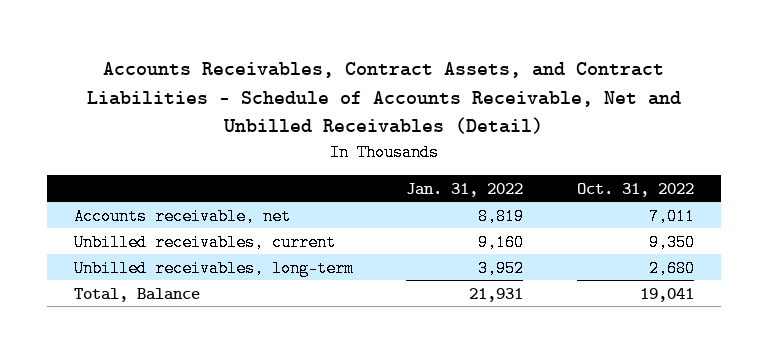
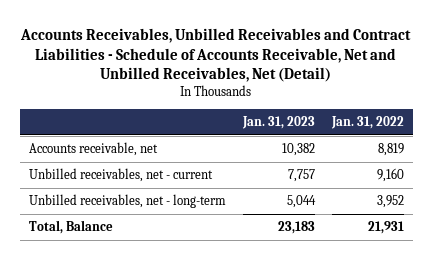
- Accounts Receivables, Contract Assets, and Contract Liabilities - Schedule of Accounts Receivable, Net and Unbilled Receivables (Detail)
+ Accounts Receivables, Unbilled Receivables and Contract Liabilities - Schedule of Accounts Receivable, Net and Unbilled Receivables, Net (Detail)
- | Jan. 31, 2022 | Oct. 31, 2022
+ | Jan. 31, 2023 | Jan. 31, 2022
- Unbilled receivables, current | 9,160 | 9,350
- Unbilled receivables, long-term | 3,952 | 2,680
+ Unbilled receivables, net - current | 7,757 | 9,160
+ Unbilled receivables, net - long-term | 5,044 | 3,952

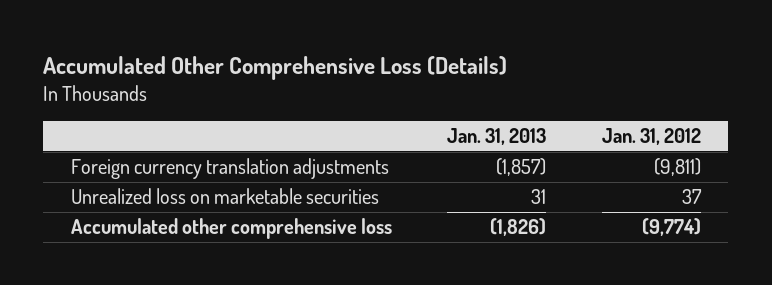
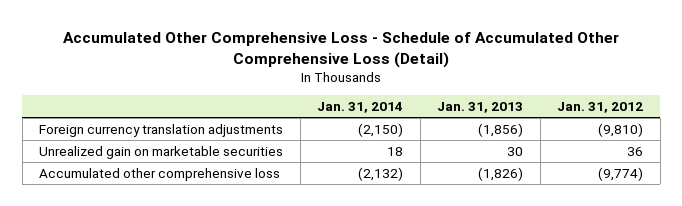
- Accumulated Other Comprehensive Loss (Details)
+ Accumulated Other Comprehensive Loss - Schedule of Accumulated Other Comprehensive Loss (Detail)
- | Jan. 31, 2013 | Jan. 31, 2012
+ | Jan. 31, 2014 | Jan. 31, 2013 | Jan. 31, 2012
- Foreign currency translation adjustments | (1,857) | (9,811)
- Unrealized loss on marketable securities | 31 | 37
+ Foreign currency translation adjustments | (2,150) | (1,856) | (9,810)
+ Unrealized gain on marketable securities | 18 | 30 | 36

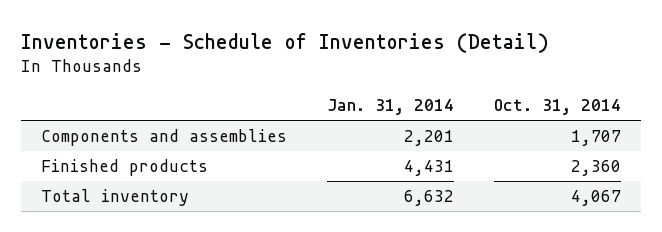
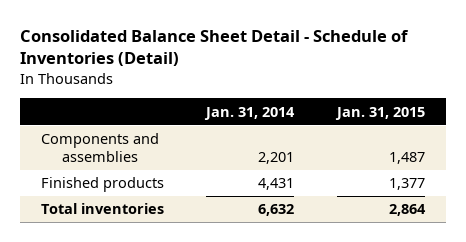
- Inventories - Schedule of Inventories (Detail)
+ Consolidated Balance Sheet Detail - Schedule of Inventories (Detail)
- | Jan. 31, 2014 | Oct. 31, 2014
+ | Jan. 31, 2014 | Jan. 31, 2015
- Total inventory | 6,632 | 4,067
+ Total inventories | 6,632 | 2,864

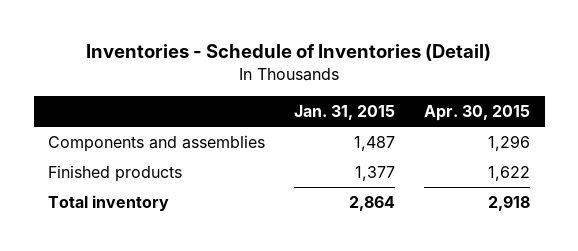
- Consolidated Balance Sheet Detail - Schedule of Inventories (Detail)
+ Inventories - Schedule of Inventories (Detail)
- | Jan. 31, 2014 | Jan. 31, 2015
+ | Jan. 31, 2015 | Apr. 30, 2015
- Total inventories | 6,632 | 2,864
+ Total inventory | 2,864 | 2,918

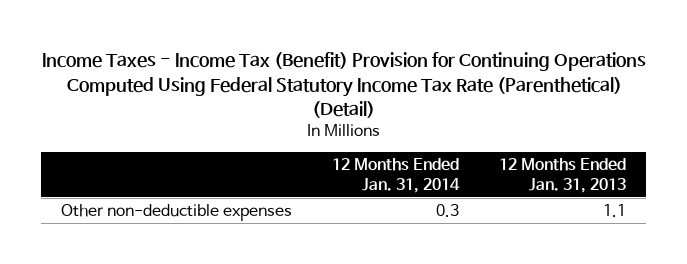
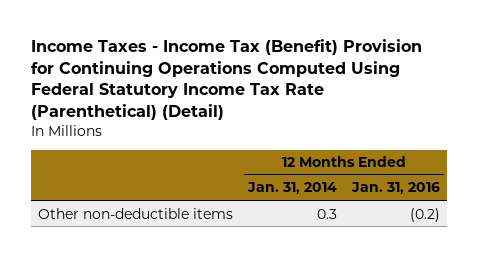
- | 12 Months Ended Jan. 31, 2014 | 12 Months Ended Jan. 31, 2013
+ | 12 Months Ended Jan. 31, 2014 | 12 Months Ended Jan. 31, 2016
- Other non-deductible expenses | 0.3 | 1.1
+ Other non-deductible items | 0.3 | (0.2)

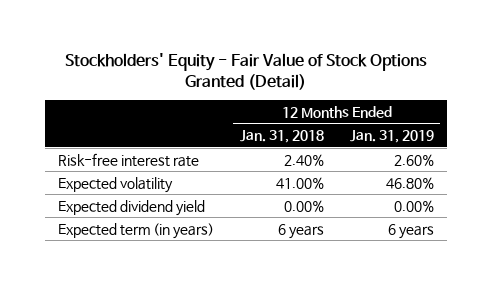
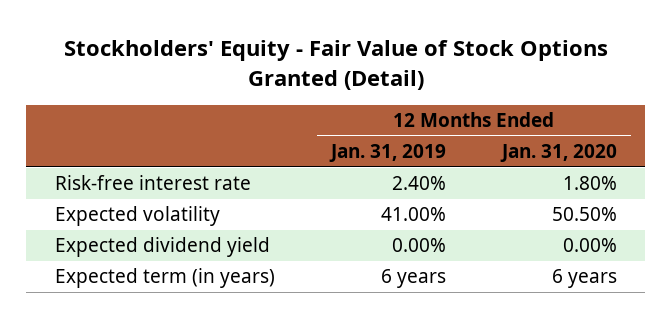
- | 12 Months Ended Jan. 31, 2018 | 12 Months Ended Jan. 31, 2019
+ | 12 Months Ended Jan. 31, 2019 | 12 Months Ended Jan. 31, 2020
- Risk-free interest rate | 2.40% | 2.60%
- Expected volatility | 41.00% | 46.80%
+ Risk-free interest rate | 2.40% | 1.80%
+ Expected volatility | 41.00% | 50.50%

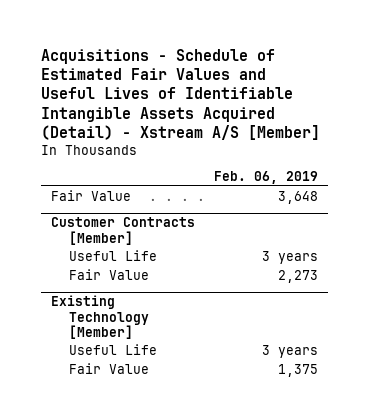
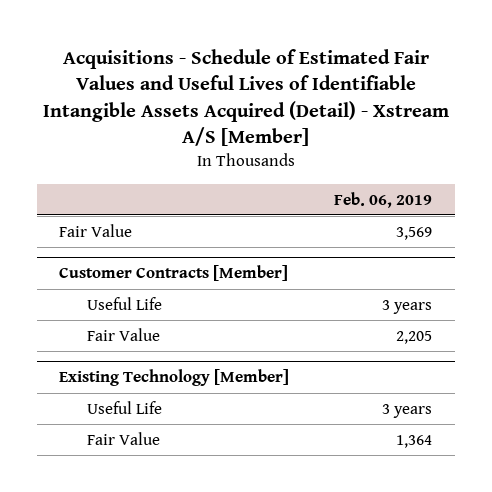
- Fair Value | 3,648
+ Fair Value | 3,569
@ Customer Contracts [Member]
- Fair Value | 2,273
+ Fair Value | 2,205
@ Existing Technology [Member]
- Fair Value | 1,375
+ Fair Value | 1,364

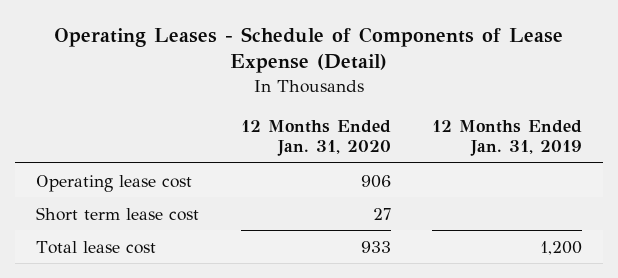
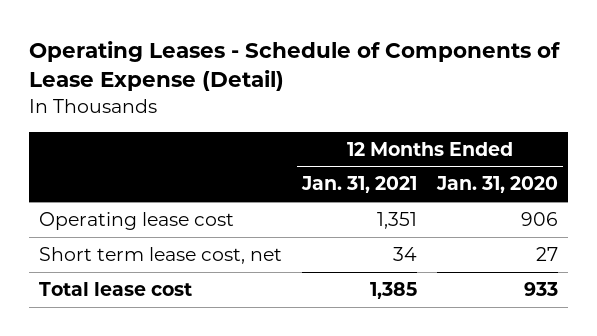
- | 12 Months Ended Jan. 31, 2020 | 12 Months Ended Jan. 31, 2019
+ | 12 Months Ended Jan. 31, 2021 | 12 Months Ended Jan. 31, 2020
- Short term lease cost | 27 |
+ Short term lease cost, net | 34 | 27

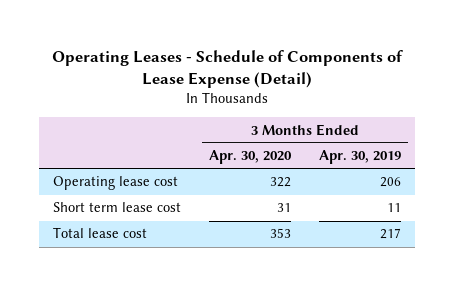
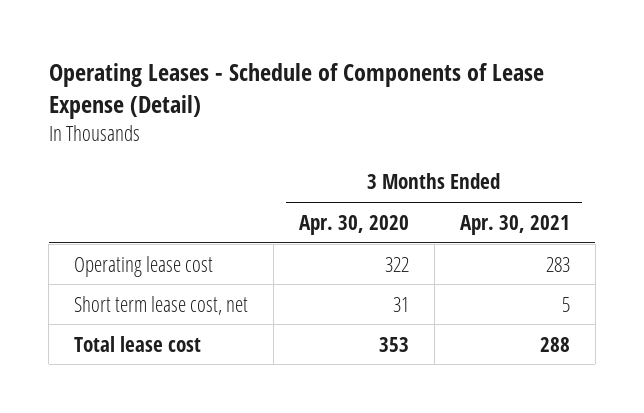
- | 3 Months Ended Apr. 30, 2020 | 3 Months Ended Apr. 30, 2019
+ | 3 Months Ended Apr. 30, 2020 | 3 Months Ended Apr. 30, 2021
- Short term lease cost | 31 | 11
+ Short term lease cost, net | 31 | 5

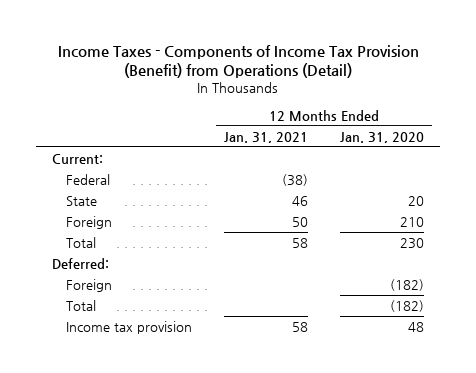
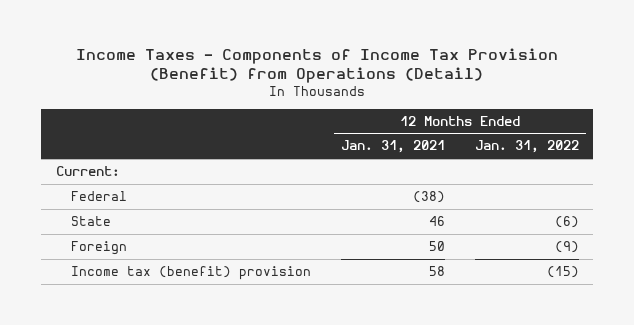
- | 12 Months Ended Jan. 31, 2021 | 12 Months Ended Jan. 31, 2020
+ | 12 Months Ended Jan. 31, 2021 | 12 Months Ended Jan. 31, 2022
- Total | 58 | 230
- Deferred:
- Foreign | | (182)
- Total | | (182)
- Income tax provision | 58 | 48
+ Income tax (benefit) provision | 58 | (15)

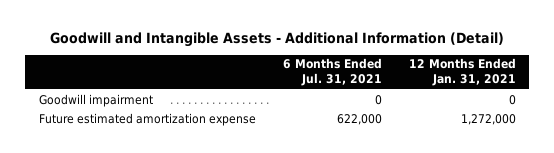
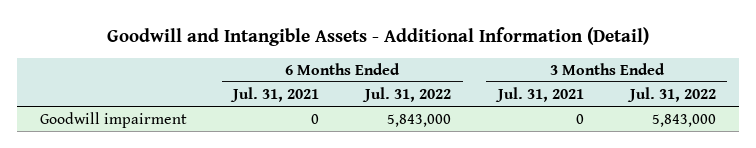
- | 6 Months Ended Jul. 31, 2021 | 12 Months Ended Jan. 31, 2021
+ | 6 Months Ended Jul. 31, 2021 | 6 Months Ended Jul. 31, 2022 | 3 Months Ended Jul. 31, 2021 | 3 Months Ended Jul. 31, 2022
- Future estimated amortization expense | 622,000 | 1,272,000

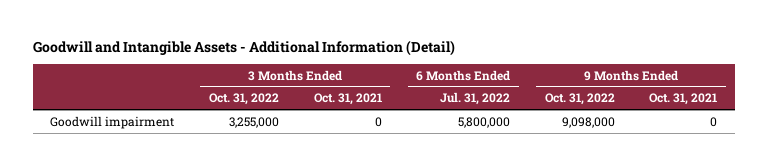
- | 6 Months Ended Jul. 31, 2021 | 6 Months Ended Jul. 31, 2022 | 3 Months Ended Jul. 31, 2021 | 3 Months Ended Jul. 31, 2022
+ | 3 Months Ended Oct. 31, 2022 | 3 Months Ended Oct. 31, 2021 | 6 Months Ended Jul. 31, 2022 | 9 Months Ended Oct. 31, 2022 | 9 Months Ended Oct. 31, 2021
- Goodwill impairment | 0 | 5,843,000 | 0 | 5,843,000
+ Goodwill impairment | 3,255,000 | 0 | 5,800,000 | 9,098,000 | 0

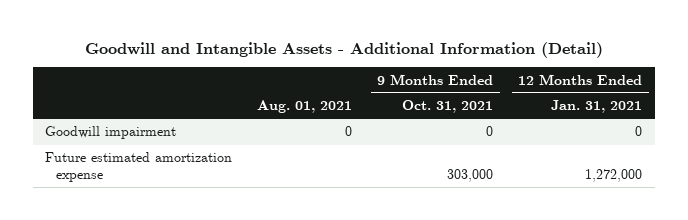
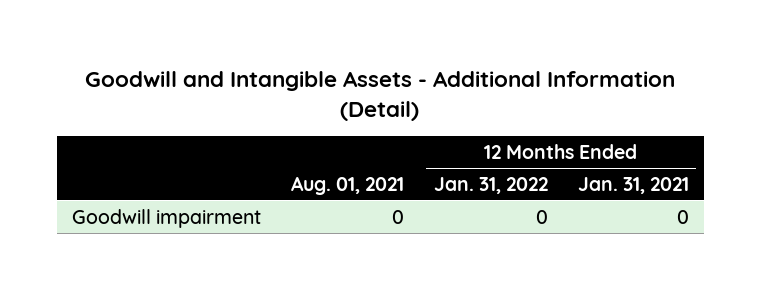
- | Aug. 01, 2021 | 9 Months Ended Oct. 31, 2021 | 12 Months Ended Jan. 31, 2021
+ | Aug. 01, 2021 | 12 Months Ended Jan. 31, 2022 | 12 Months Ended Jan. 31, 2021
- Future estimated amortization expense | | 303,000 | 1,272,000

